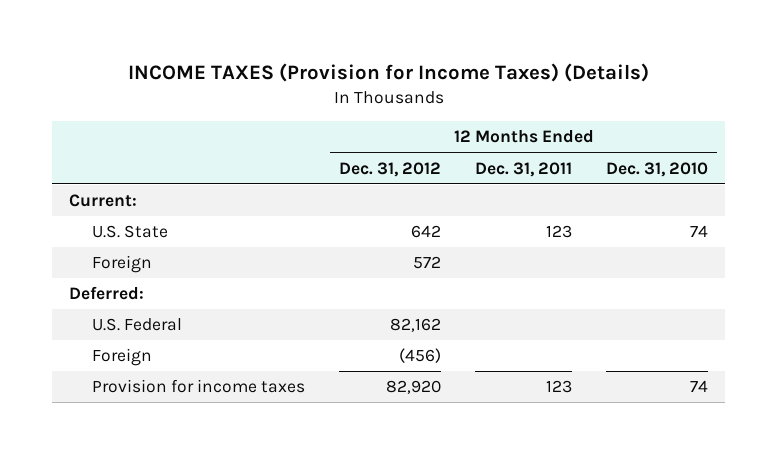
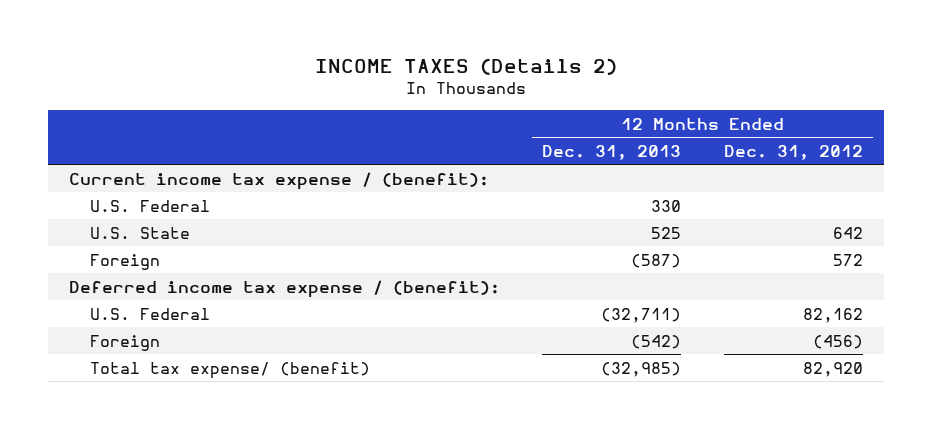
- INCOME TAXES (Provision for Income Taxes) (Details)
+ INCOME TAXES (Details 2)
- | 12 Months Ended Dec. 31, 2012 | 12 Months Ended Dec. 31, 2011 | 12 Months Ended Dec. 31, 2010
+ | 12 Months Ended Dec. 31, 2013 | 12 Months Ended Dec. 31, 2012
- Current:
+ Current income tax expense / (benefit):
+ U.S. Federal | 330 |
- Deferred:
+ Deferred income tax expense / (benefit):
- Provision for income taxes | 82,920 | 123 | 74
+ Total tax expense/ (benefit) | (32,985) | 82,920

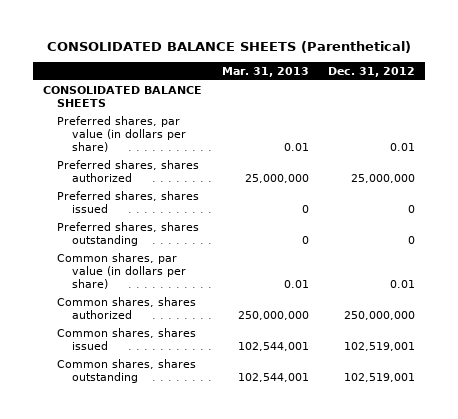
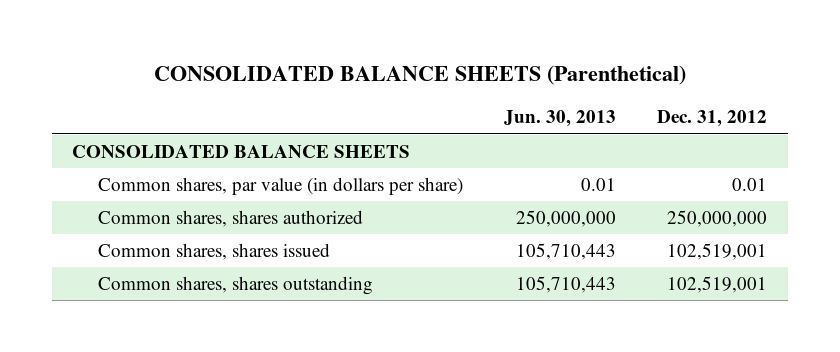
- | Mar. 31, 2013 | Dec. 31, 2012
+ | Jun. 30, 2013 | Dec. 31, 2012
- Preferred shares, par value (in dollars per share) | 0.01 | 0.01
- Preferred shares, shares authorized | 25,000,000 | 25,000,000
- Preferred shares, shares issued | 0 | 0
- Preferred shares, shares outstanding | 0 | 0

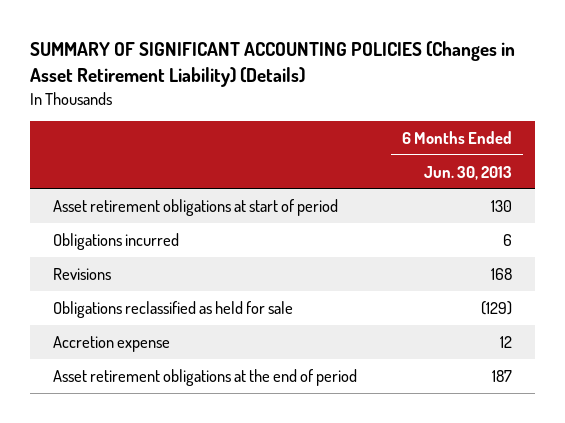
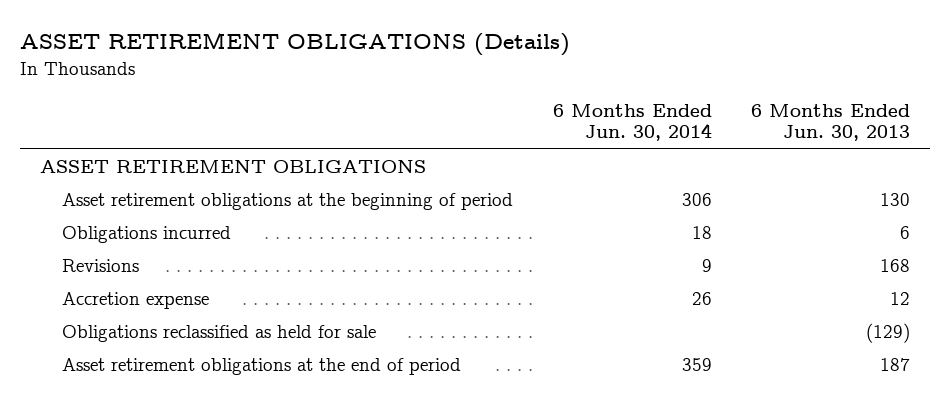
- SUMMARY OF SIGNIFICANT ACCOUNTING POLICIES (Changes in Asset Retirement Liability) (Details)
+ ASSET RETIREMENT OBLIGATIONS (Details)
- | 6 Months Ended Jun. 30, 2013
+ | 6 Months Ended Jun. 30, 2014 | 6 Months Ended Jun. 30, 2013
- Asset retirement obligations at start of period | 130
+ ASSET RETIREMENT OBLIGATIONS
+ Asset retirement obligations at the beginning of period | 306 | 130
moved down: Obligations reclassified as held for sale | | (129)

